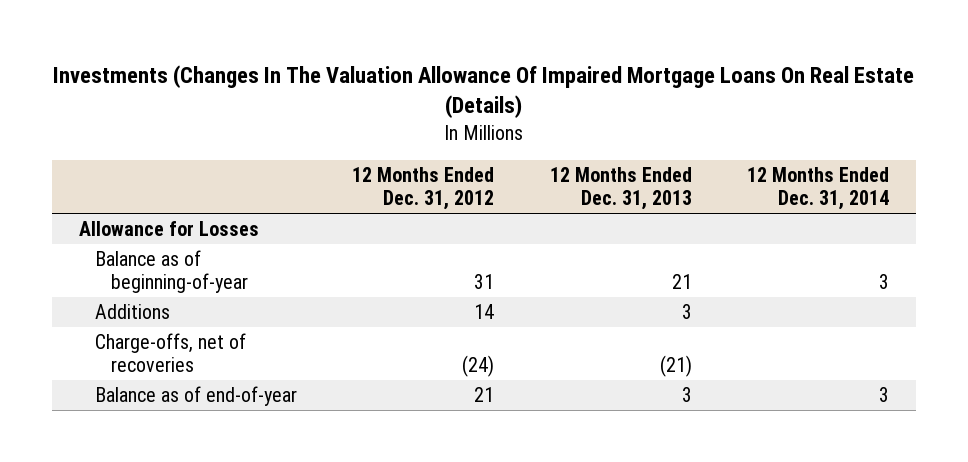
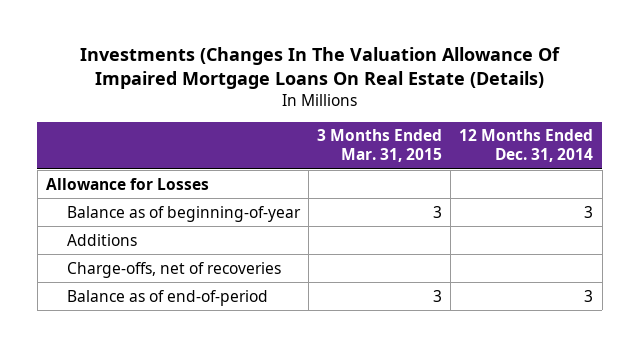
- | 12 Months Ended Dec. 31, 2012 | 12 Months Ended Dec. 31, 2013 | 12 Months Ended Dec. 31, 2014
+ | 3 Months Ended Mar. 31, 2015 | 12 Months Ended Dec. 31, 2014
- Balance as of end-of-year | 21 | 3 | 3
+ Balance as of end-of-period | 3 | 3

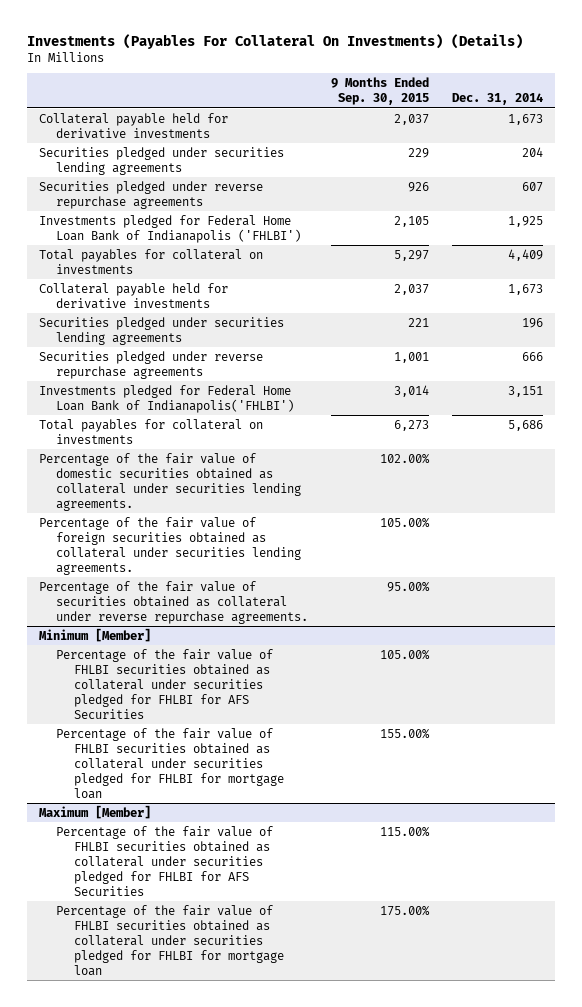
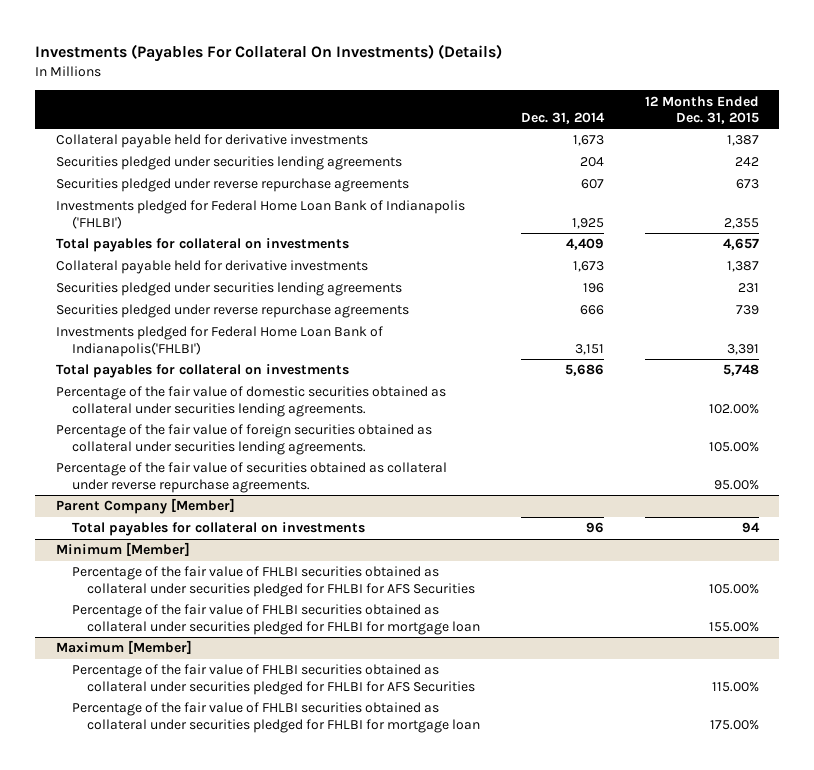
- | 9 Months Ended Sep. 30, 2015 | Dec. 31, 2014
+ | Dec. 31, 2014 | 12 Months Ended Dec. 31, 2015
+ Parent Company [Member]
+ Total payables for collateral on investments | 96 | 94

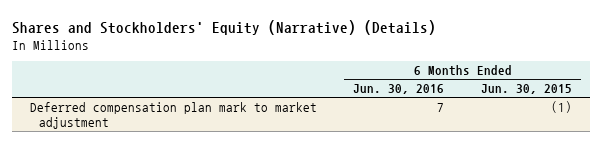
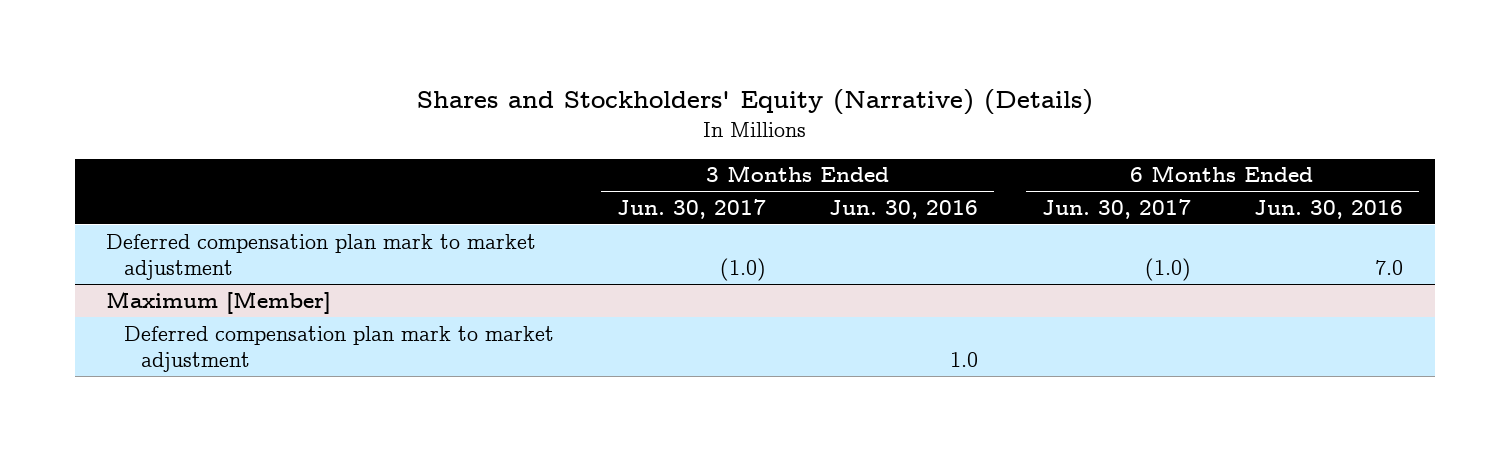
- | 6 Months Ended Jun. 30, 2016 | 6 Months Ended Jun. 30, 2015
+ | 3 Months Ended Jun. 30, 2017 | 3 Months Ended Jun. 30, 2016 | 6 Months Ended Jun. 30, 2017 | 6 Months Ended Jun. 30, 2016
- Deferred compensation plan mark to market adjustment | 7 | (1)
+ Deferred compensation plan mark to market adjustment | (1.0) | | (1.0) | 7.0
+ Maximum [Member]
+ Deferred compensation plan mark to market adjustment | | 1.0 | |

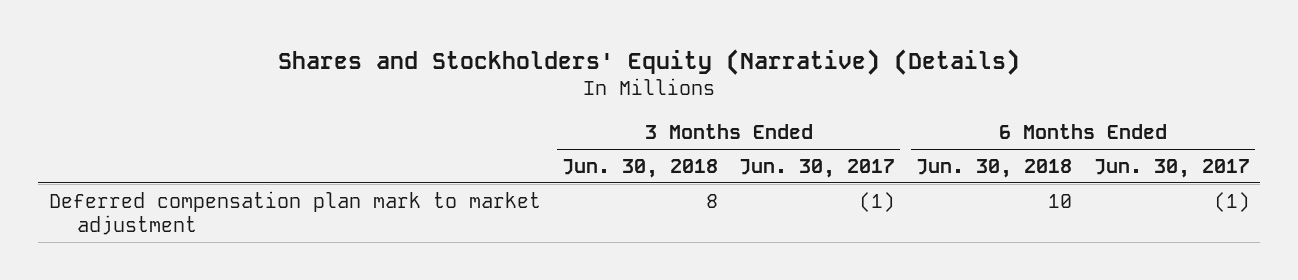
- | 3 Months Ended Jun. 30, 2017 | 3 Months Ended Jun. 30, 2016 | 6 Months Ended Jun. 30, 2017 | 6 Months Ended Jun. 30, 2016
+ | 3 Months Ended Jun. 30, 2018 | 3 Months Ended Jun. 30, 2017 | 6 Months Ended Jun. 30, 2018 | 6 Months Ended Jun. 30, 2017
- Deferred compensation plan mark to market adjustment | (1.0) | | (1.0) | 7.0
- Maximum [Member]
- Deferred compensation plan mark to market adjustment | | 1.0 | |
+ Deferred compensation plan mark to market adjustment | 8 | (1) | 10 | (1)

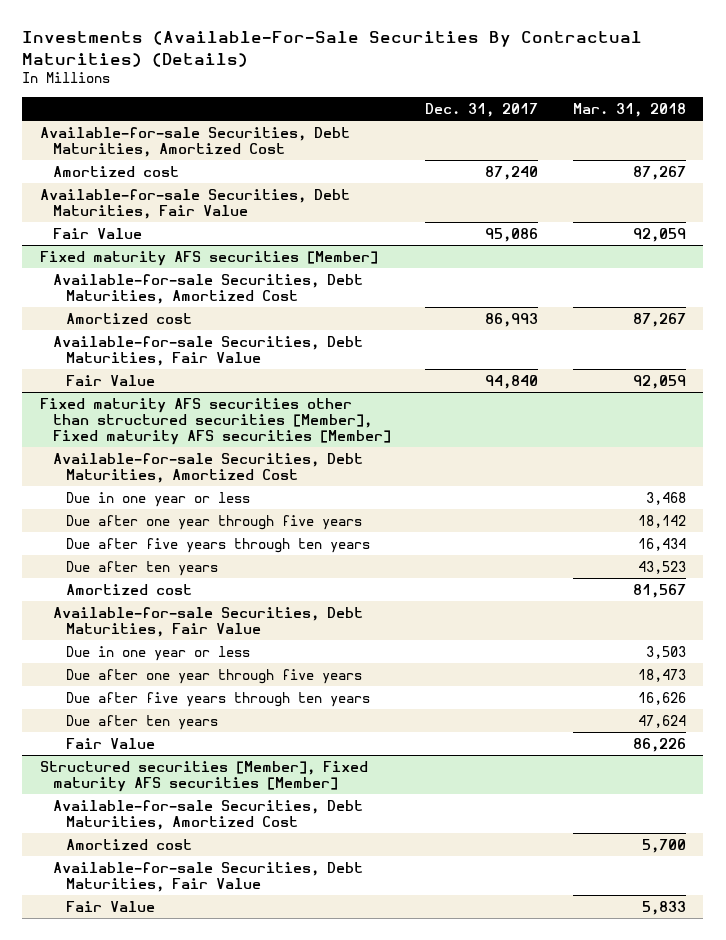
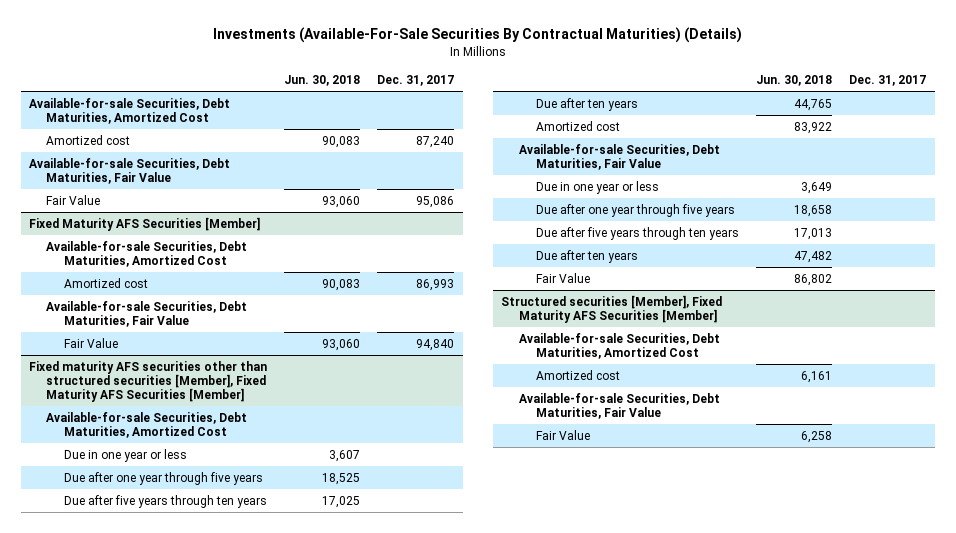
- | Dec. 31, 2017 | Mar. 31, 2018
+ | Jun. 30, 2018 | Dec. 31, 2017
- Fixed maturity AFS securities [Member]
+ Fixed Maturity AFS Securities [Member]
- Fixed maturity AFS securities other than structured securities [Member], Fixed maturity AFS securities [Member]
+ Fixed maturity AFS securities other than structured securities [Member], Fixed Maturity AFS Securities [Member]
- Structured securities [Member], Fixed maturity AFS securities [Member]
+ Structured securities [Member], Fixed Maturity AFS Securities [Member]

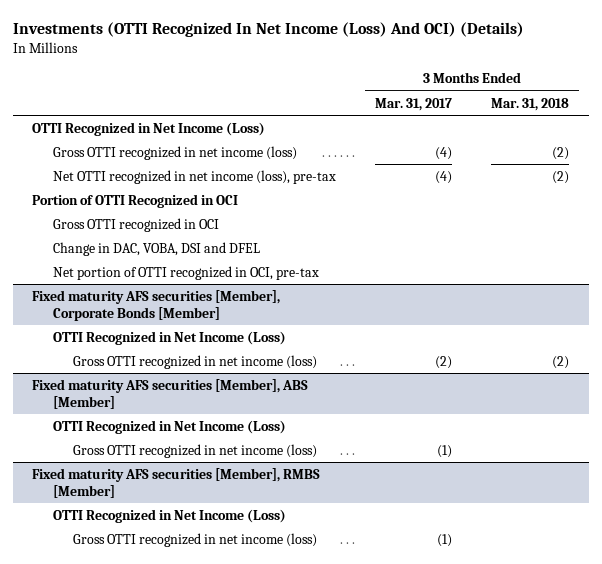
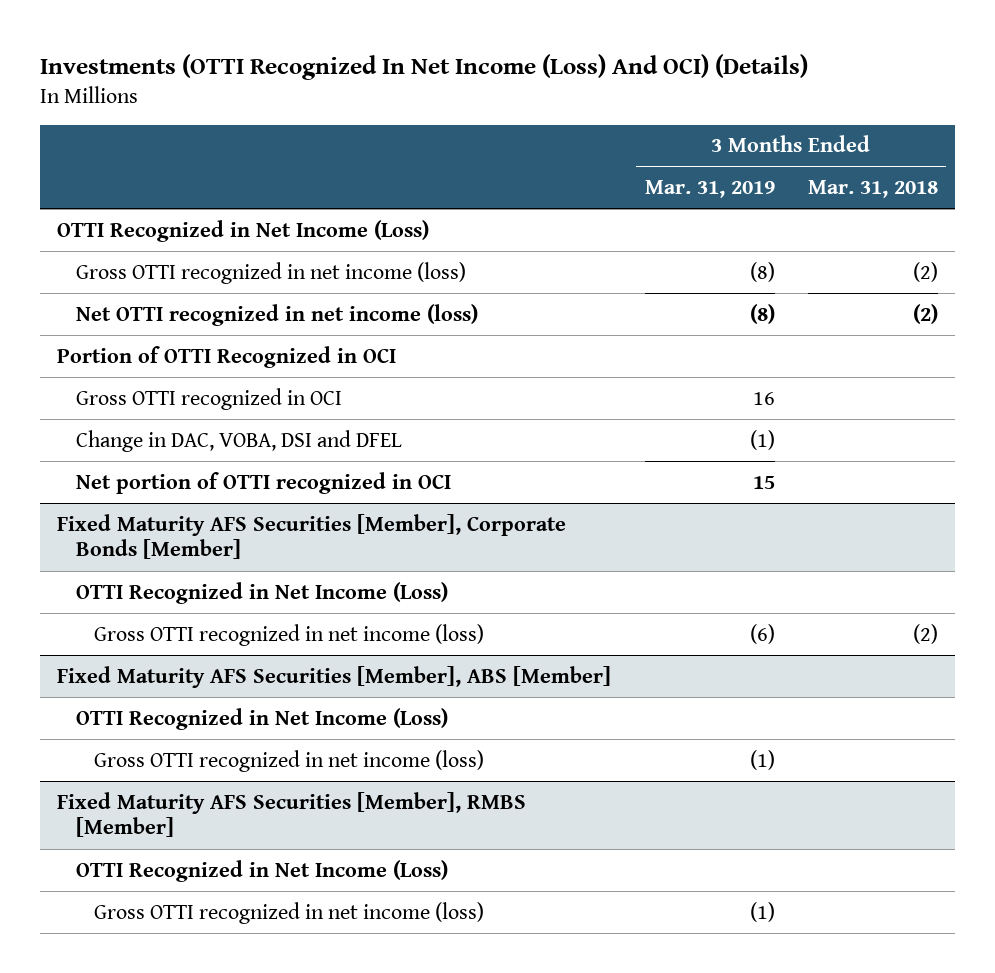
- | 3 Months Ended Mar. 31, 2017 | 3 Months Ended Mar. 31, 2018
+ | 3 Months Ended Mar. 31, 2019 | 3 Months Ended Mar. 31, 2018
- Net OTTI recognized in net income (loss), pre-tax | (4) | (2)
+ Net OTTI recognized in net income (loss) | (8) | (2)
- Net portion of OTTI recognized in OCI, pre-tax
- Fixed maturity AFS securities [Member], Corporate Bonds [Member]
+ Net portion of OTTI recognized in OCI | 15 |
+ Fixed Maturity AFS Securities [Member], Corporate Bonds [Member]
- Fixed maturity AFS securities [Member], ABS [Member]
+ Fixed Maturity AFS Securities [Member], ABS [Member]
- Fixed maturity AFS securities [Member], RMBS [Member]
+ Fixed Maturity AFS Securities [Member], RMBS [Member]

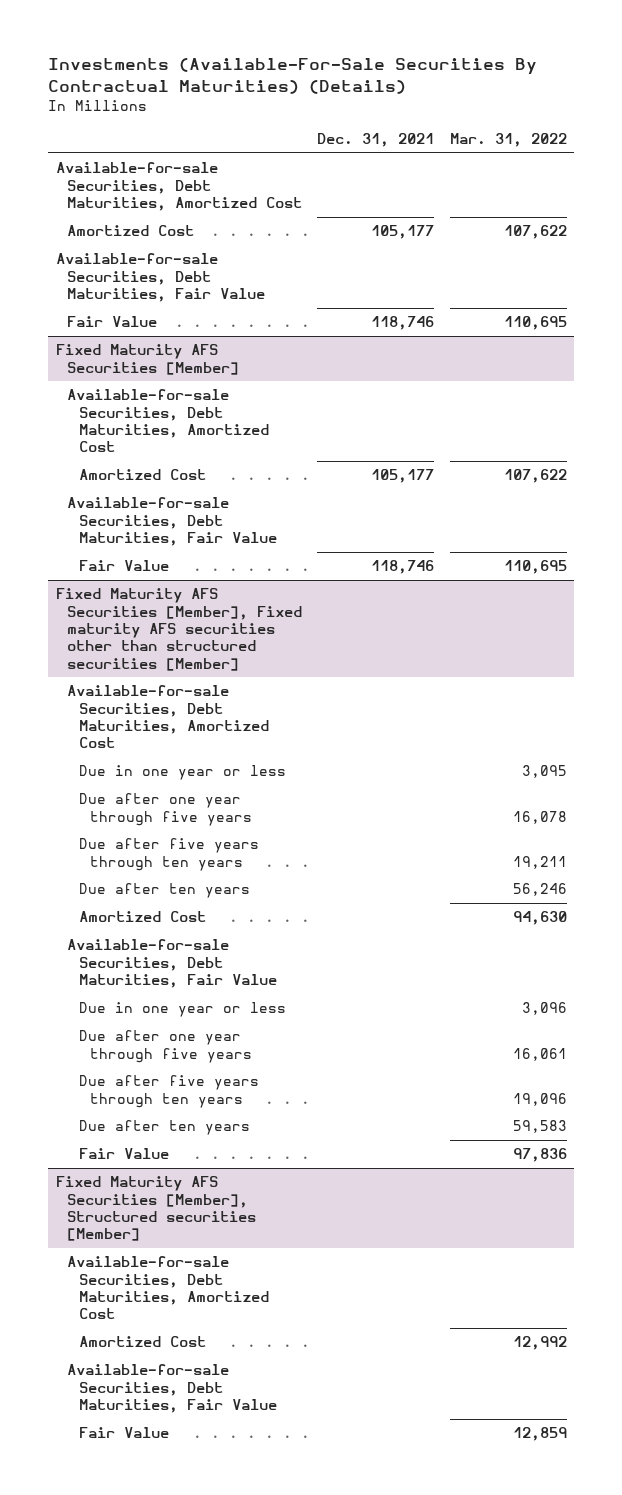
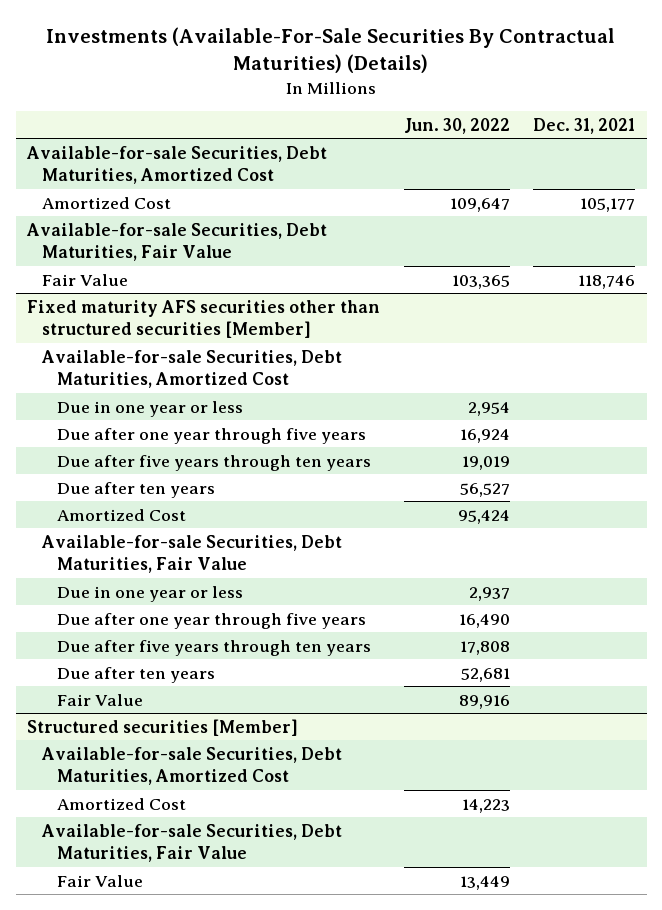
- | Dec. 31, 2021 | Mar. 31, 2022
+ | Jun. 30, 2022 | Dec. 31, 2021
- Fixed Maturity AFS Securities [Member]
- Available-for-sale Securities, Debt Maturities, Amortized Cost
- Amortized Cost | 105,177 | 107,622
- Available-for-sale Securities, Debt Maturities, Fair Value
- Fair Value | 118,746 | 110,695
- Fixed Maturity AFS Securities [Member], Fixed maturity AFS securities other than structured securities [Member]
+ Fixed maturity AFS securities other than structured securities [Member]
- Fixed Maturity AFS Securities [Member], Structured securities [Member]
+ Structured securities [Member]

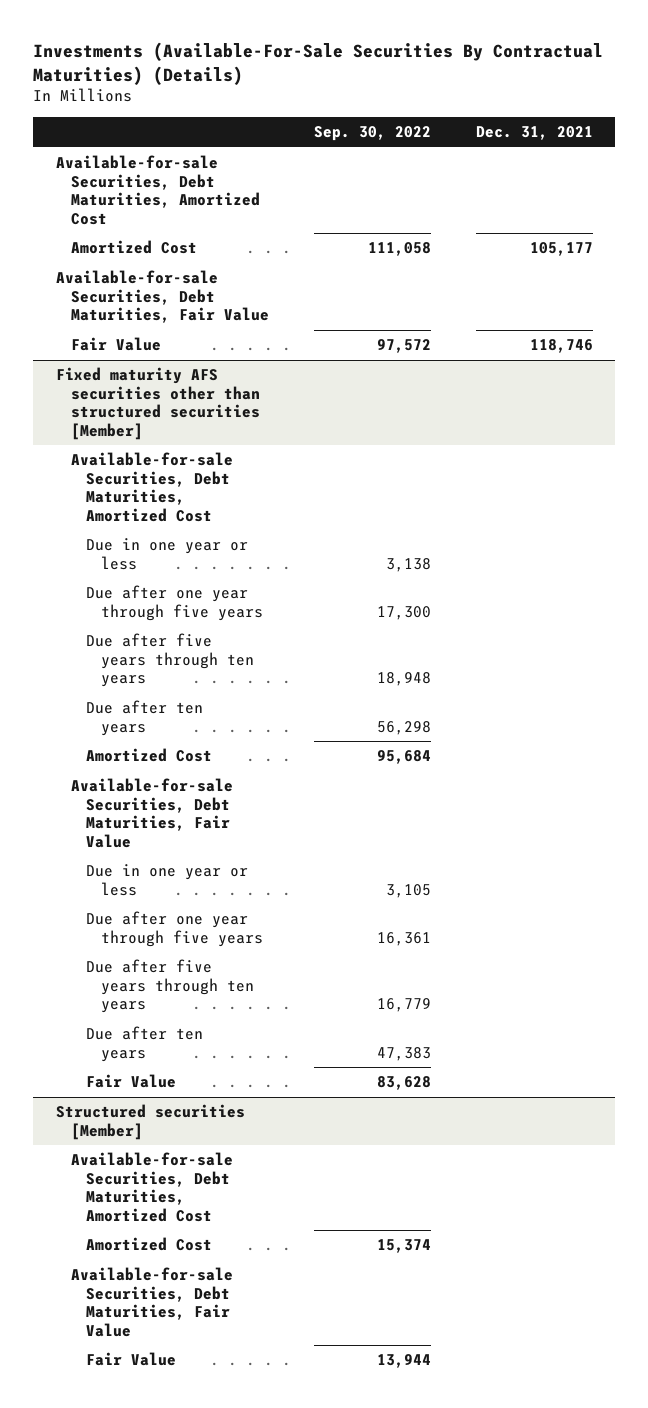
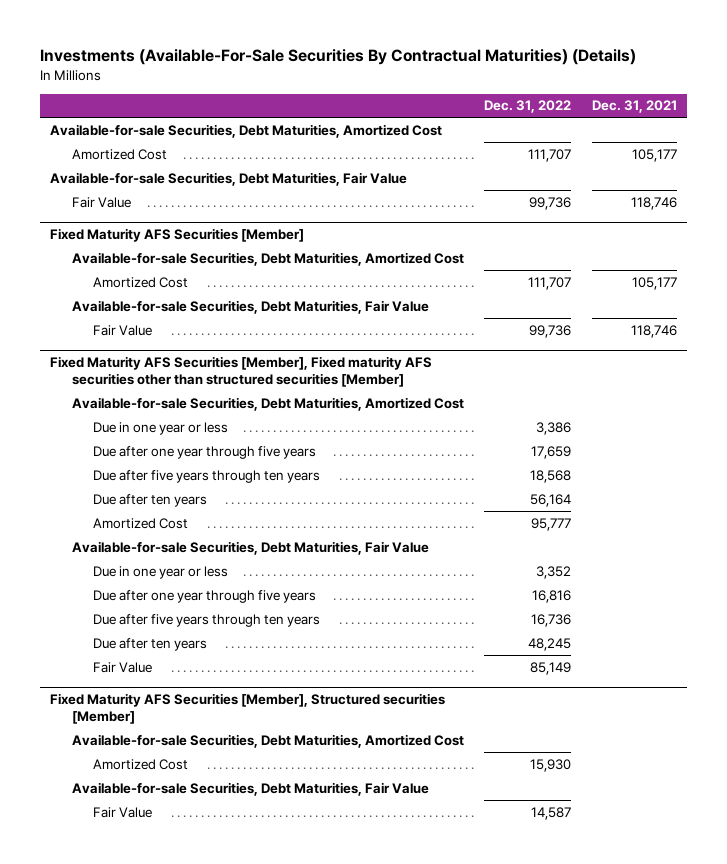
- | Sep. 30, 2022 | Dec. 31, 2021
+ | Dec. 31, 2022 | Dec. 31, 2021
- Fixed maturity AFS securities other than structured securities [Member]
+ Fixed Maturity AFS Securities [Member]
+ Available-for-sale Securities, Debt Maturities, Amortized Cost
+ Amortized Cost | 111,707 | 105,177
+ Available-for-sale Securities, Debt Maturities, Fair Value
+ Fair Value | 99,736 | 118,746
+ Fixed Maturity AFS Securities [Member], Fixed maturity AFS securities other than structured securities [Member]
- Structured securities [Member]
+ Fixed Maturity AFS Securities [Member], Structured securities [Member]

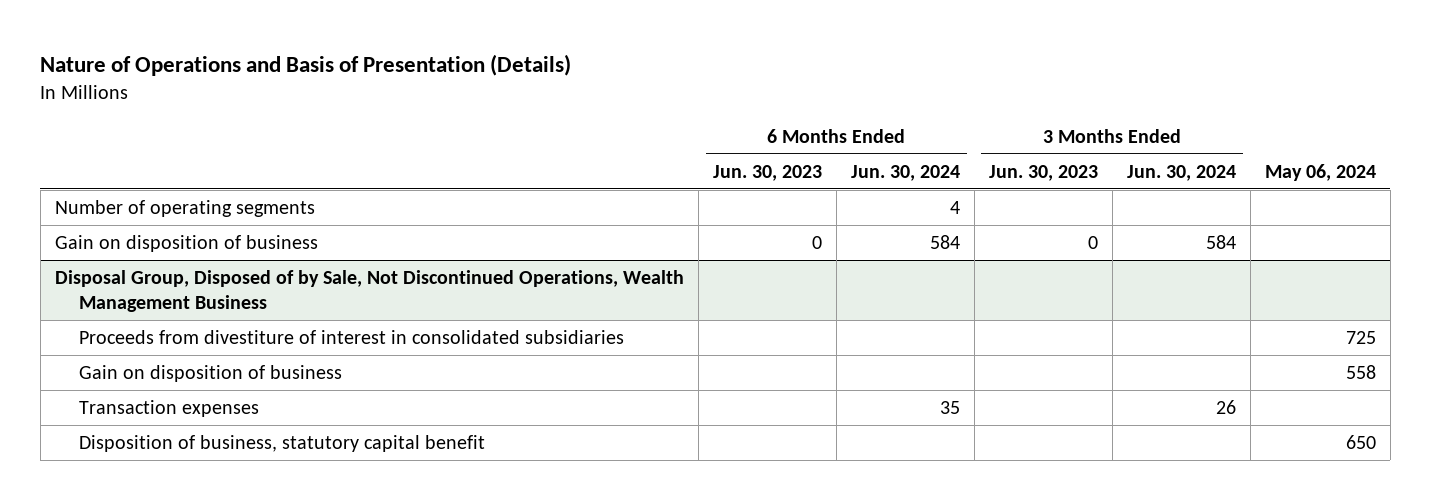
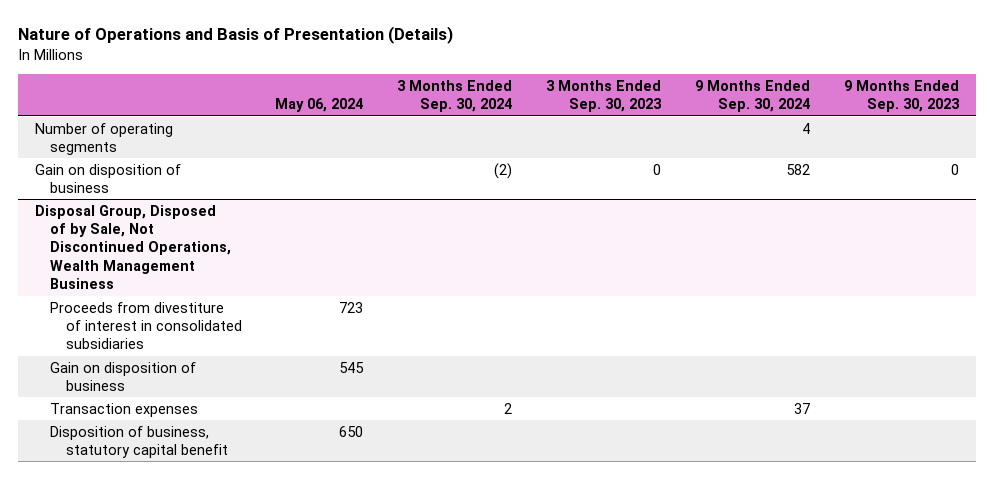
- | 6 Months Ended Jun. 30, 2023 | 6 Months Ended Jun. 30, 2024 | 3 Months Ended Jun. 30, 2023 | 3 Months Ended Jun. 30, 2024 | May 06, 2024
+ | May 06, 2024 | 3 Months Ended Sep. 30, 2024 | 3 Months Ended Sep. 30, 2023 | 9 Months Ended Sep. 30, 2024 | 9 Months Ended Sep. 30, 2023
@ Disposal Group, Disposed of by Sale, Not Discontinued Operations, Wealth Management Business
- Proceeds from divestiture of interest in consolidated subsidiaries | | | | | 725
- Gain on disposition of business | | | | | 558
+ Proceeds from divestiture of interest in consolidated subsidiaries | 723 | | | |
+ Gain on disposition of business | 545 | | | |

